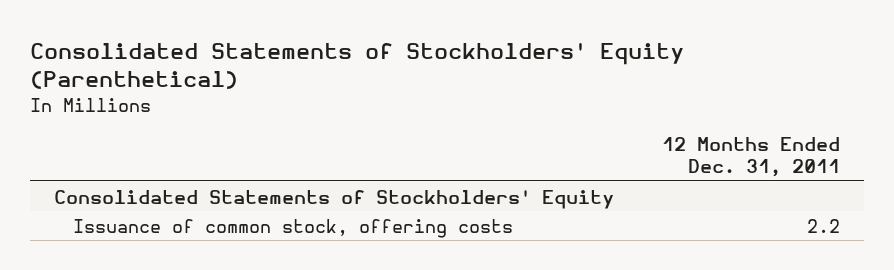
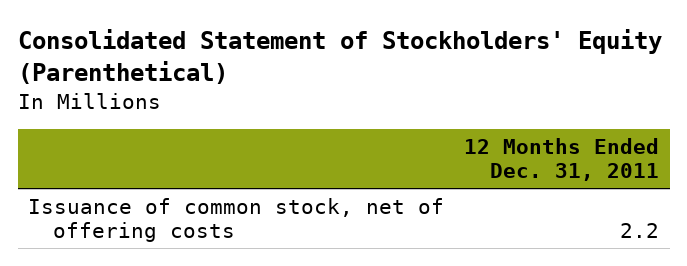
- Consolidated Statements of Stockholders' Equity (Parenthetical)
+ Consolidated Statement of Stockholders' Equity (Parenthetical)
- Consolidated Statements of Stockholders' Equity
- Issuance of common stock, offering costs | 2.2
+ Issuance of common stock, net of offering costs | 2.2

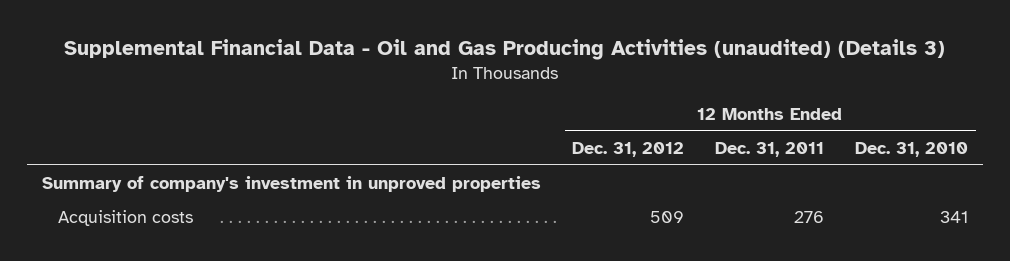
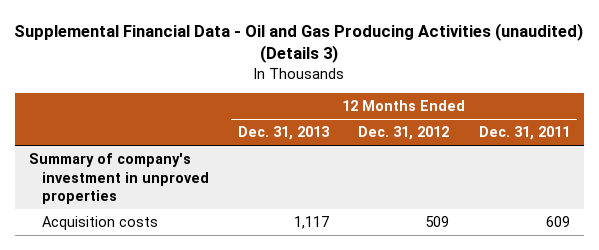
- | 12 Months Ended Dec. 31, 2012 | 12 Months Ended Dec. 31, 2011 | 12 Months Ended Dec. 31, 2010
+ | 12 Months Ended Dec. 31, 2013 | 12 Months Ended Dec. 31, 2012 | 12 Months Ended Dec. 31, 2011
- Acquisition costs | 509 | 276 | 341
+ Acquisition costs | 1,117 | 509 | 609

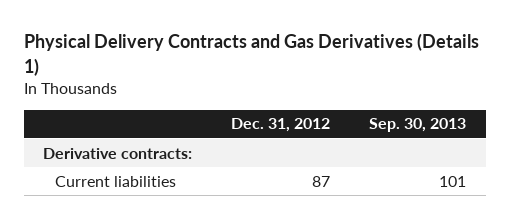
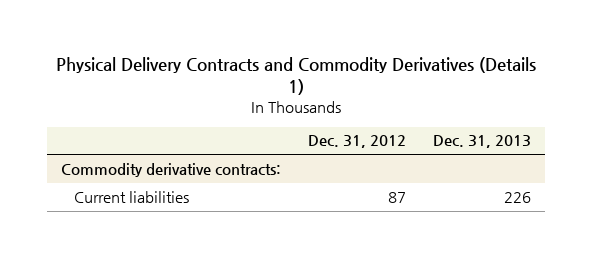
- Physical Delivery Contracts and Gas Derivatives (Details 1)
+ Physical Delivery Contracts and Commodity Derivatives (Details 1)
- | Dec. 31, 2012 | Sep. 30, 2013
+ | Dec. 31, 2012 | Dec. 31, 2013
- Derivative contracts:
+ Commodity derivative contracts:

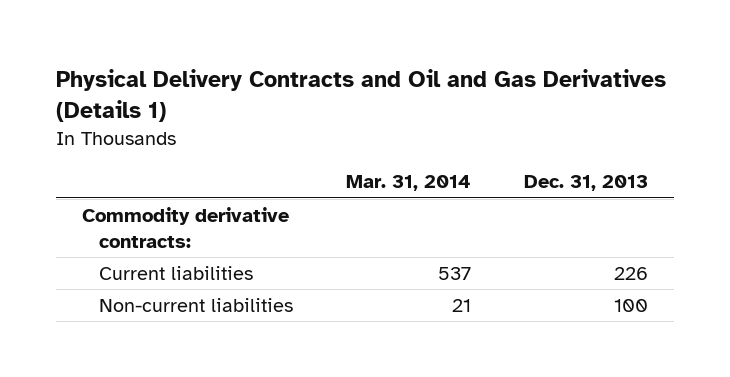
- Physical Delivery Contracts and Commodity Derivatives (Details 1)
+ Physical Delivery Contracts and Oil and Gas Derivatives (Details 1)
- | Dec. 31, 2012 | Dec. 31, 2013
+ | Mar. 31, 2014 | Dec. 31, 2013
+ Non-current liabilities | 21 | 100

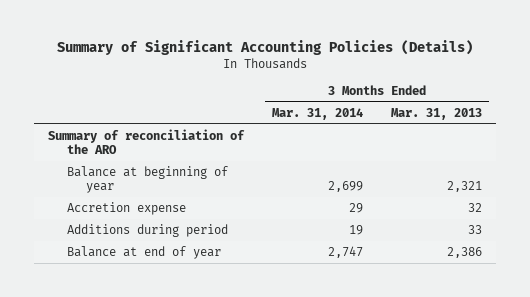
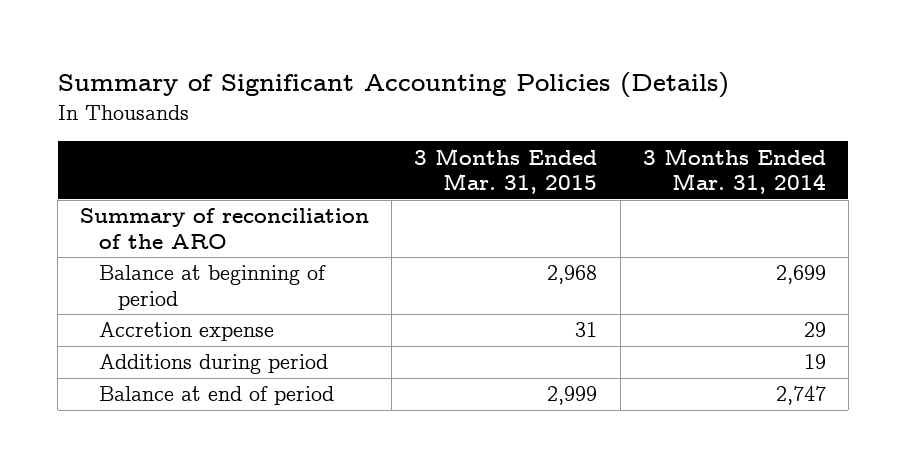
- | 3 Months Ended Mar. 31, 2014 | 3 Months Ended Mar. 31, 2013
+ | 3 Months Ended Mar. 31, 2015 | 3 Months Ended Mar. 31, 2014
- Balance at beginning of year | 2,699 | 2,321
+ Balance at beginning of period | 2,968 | 2,699
- Balance at end of year | 2,747 | 2,386
+ Balance at end of period | 2,999 | 2,747

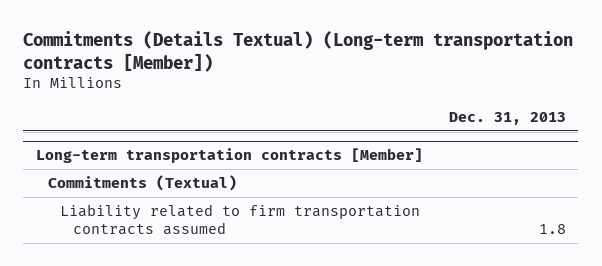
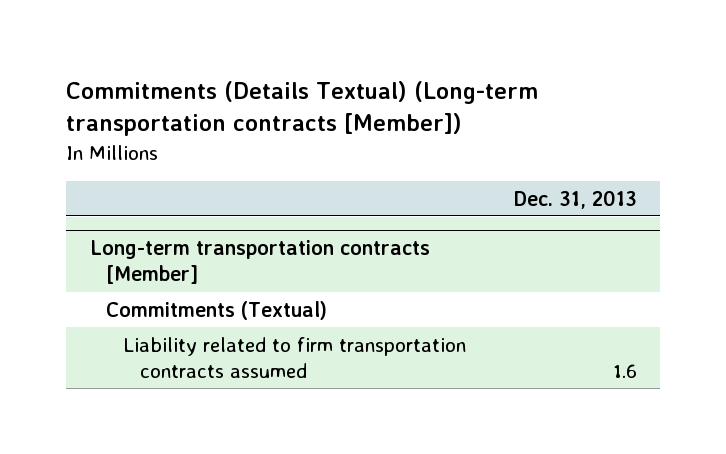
@ Long-term transportation contracts [Member]
- Liability related to firm transportation contracts assumed | 1.8
+ Liability related to firm transportation contracts assumed | 1.6

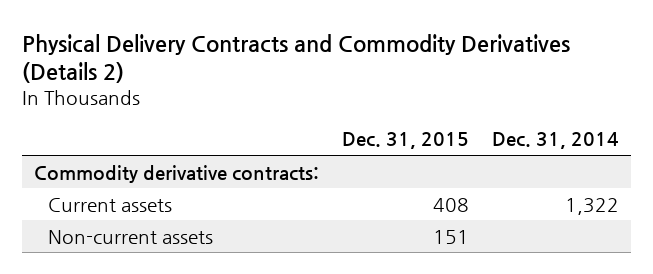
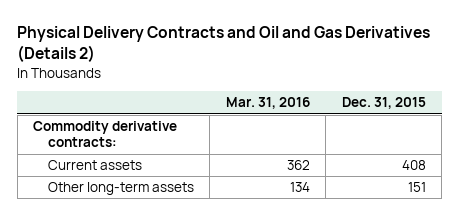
- Physical Delivery Contracts and Commodity Derivatives (Details 2)
+ Physical Delivery Contracts and Oil and Gas Derivatives (Details 2)
- | Dec. 31, 2015 | Dec. 31, 2014
+ | Mar. 31, 2016 | Dec. 31, 2015
- Non-current assets | 151 |
+ Other long-term assets | 134 | 151

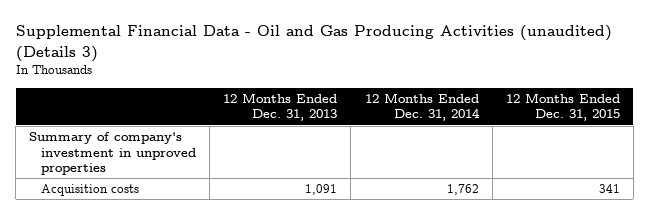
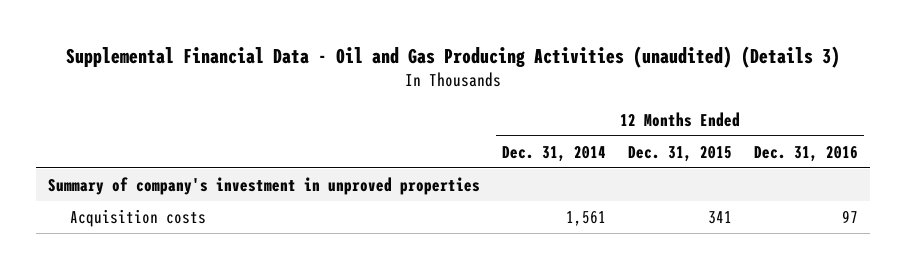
- | 12 Months Ended Dec. 31, 2013 | 12 Months Ended Dec. 31, 2014 | 12 Months Ended Dec. 31, 2015
+ | 12 Months Ended Dec. 31, 2014 | 12 Months Ended Dec. 31, 2015 | 12 Months Ended Dec. 31, 2016
- Acquisition costs | 1,091 | 1,762 | 341
+ Acquisition costs | 1,561 | 341 | 97

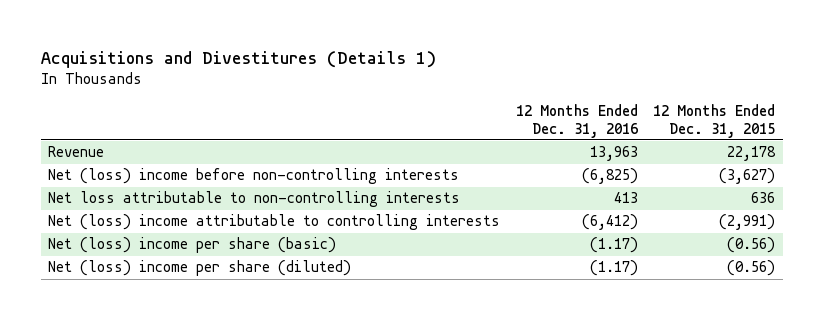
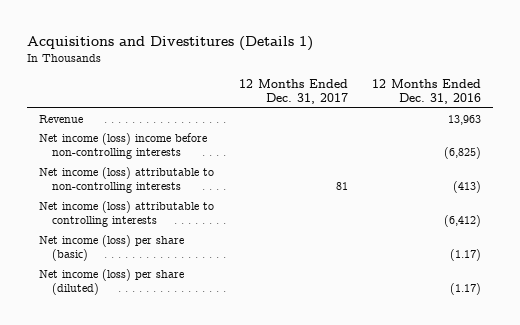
- | 12 Months Ended Dec. 31, 2016 | 12 Months Ended Dec. 31, 2015
+ | 12 Months Ended Dec. 31, 2017 | 12 Months Ended Dec. 31, 2016
- Net (loss) income before non-controlling interests | (6,825) | (3,627)
- Net loss attributable to non-controlling interests | 413 | 636
- Net (loss) income attributable to controlling interests | (6,412) | (2,991)
- Net (loss) income per share (basic) | (1.17) | (0.56)
- Net (loss) income per share (diluted) | (1.17) | (0.56)
+ Net income (loss) income before non-controlling interests | | (6,825)
+ Net income (loss) attributable to non-controlling interests | 81 | (413)
+ Net income (loss) attributable to controlling interests | | (6,412)
+ Net income (loss) per share (basic) | | (1.17)
+ Net income (loss) per share (diluted) | | (1.17)

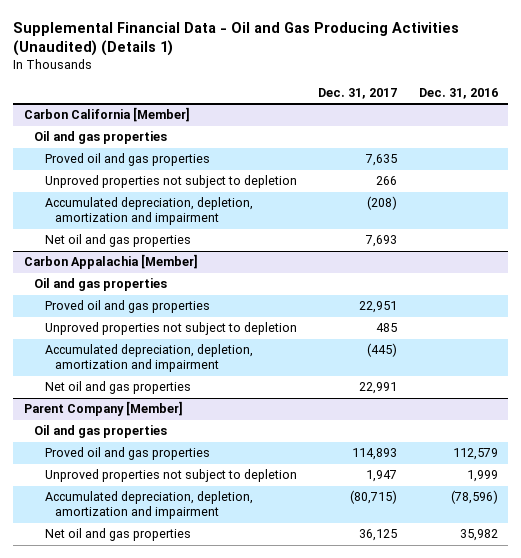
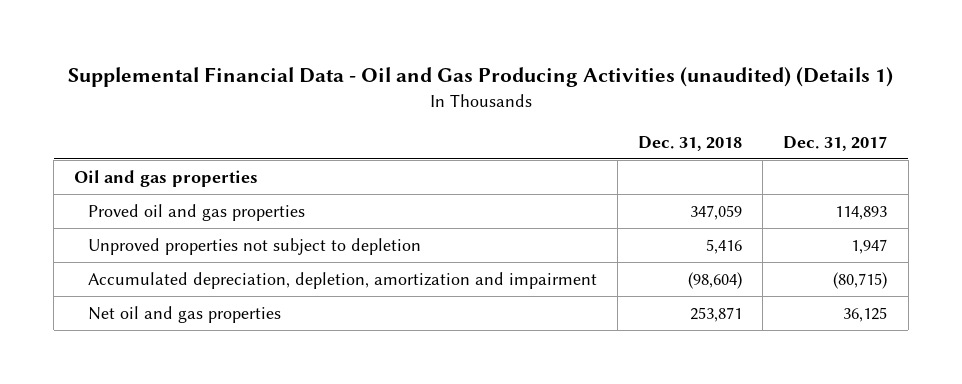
- Supplemental Financial Data - Oil and Gas Producing Activities (Unaudited) (Details 1)
+ Supplemental Financial Data - Oil and Gas Producing Activities (unaudited) (Details 1)
- | Dec. 31, 2017 | Dec. 31, 2016
+ | Dec. 31, 2018 | Dec. 31, 2017
- Carbon California [Member]
- Proved oil and gas properties | 7,635 |
- Unproved properties not subject to depletion | 266 |
- Accumulated depreciation, depletion, amortization and impairment | (208) |
- Net oil and gas properties | 7,693 |
- Carbon Appalachia [Member]
- Oil and gas properties
- Proved oil and gas properties | 22,951 |
- Unproved properties not subject to depletion | 485 |
- Accumulated depreciation, depletion, amortization and impairment | (445) |
- Net oil and gas properties | 22,991 |
- Parent Company [Member]
- Oil and gas properties

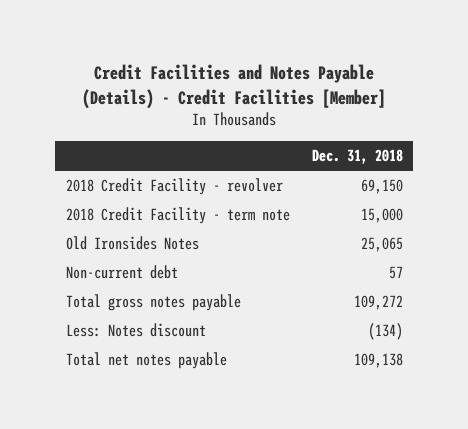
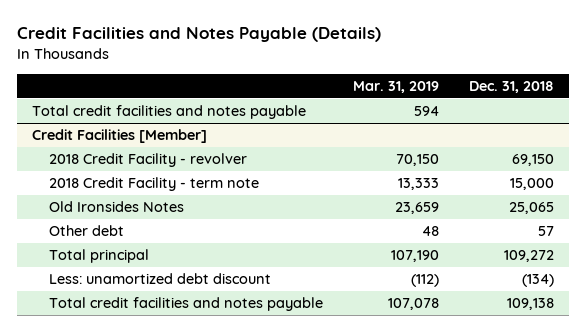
- Credit Facilities and Notes Payable (Details) - Credit Facilities [Member]
+ Credit Facilities and Notes Payable (Details)
- | Dec. 31, 2018
+ | Mar. 31, 2019 | Dec. 31, 2018
+ Total credit facilities and notes payable | 594 |
+ Credit Facilities [Member]
- Non-current debt | 57
- Total gross notes payable | 109,272
- Less: Notes discount | (134)
- Total net notes payable | 109,138
+ Other debt | 48 | 57
+ Total principal | 107,190 | 109,272
+ Less: unamortized debt discount | (112) | (134)
+ Total credit facilities and notes payable | 107,078 | 109,138

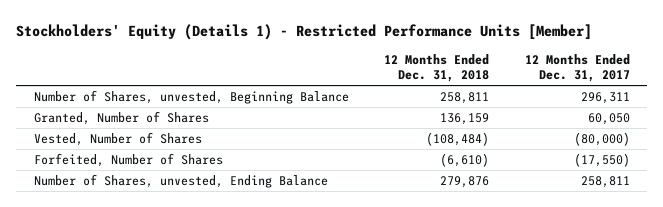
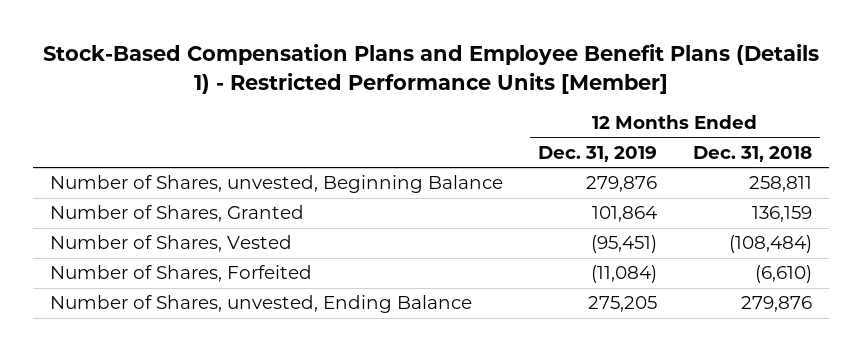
- Stockholders' Equity (Details 1) - Restricted Performance Units [Member]
+ Stock-Based Compensation Plans and Employee Benefit Plans (Details 1) - Restricted Performance Units [Member]
- | 12 Months Ended Dec. 31, 2018 | 12 Months Ended Dec. 31, 2017
+ | 12 Months Ended Dec. 31, 2019 | 12 Months Ended Dec. 31, 2018
- Granted, Number of Shares | 136,159 | 60,050
- Vested, Number of Shares | (108,484) | (80,000)
- Forfeited, Number of Shares | (6,610) | (17,550)
+ Number of Shares, Granted | 101,864 | 136,159
+ Number of Shares, Vested | (95,451) | (108,484)
+ Number of Shares, Forfeited | (11,084) | (6,610)

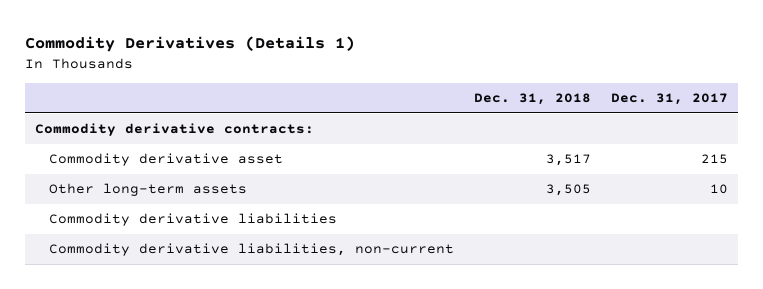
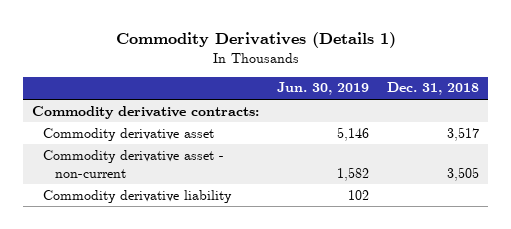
- | Dec. 31, 2018 | Dec. 31, 2017
+ | Jun. 30, 2019 | Dec. 31, 2018
- Other long-term assets | 3,505 | 10
- Commodity derivative liabilities
- Commodity derivative liabilities, non-current
+ Commodity derivative asset - non-current | 1,582 | 3,505
+ Commodity derivative liability | 102 |

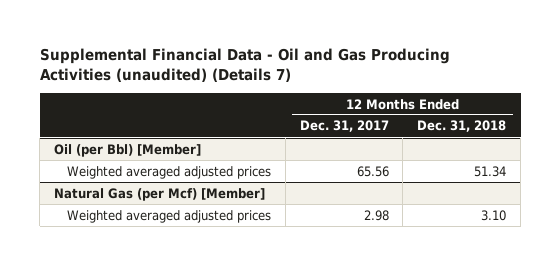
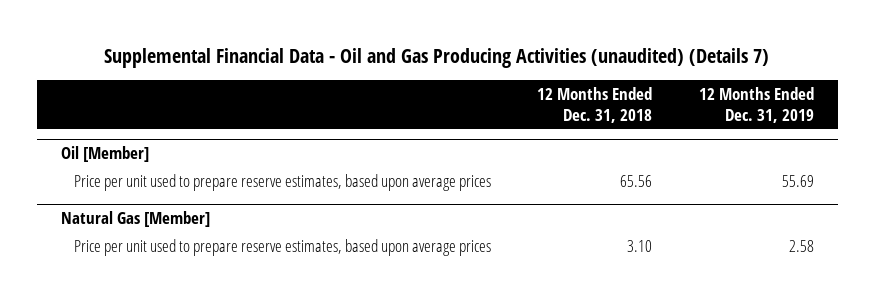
- | 12 Months Ended Dec. 31, 2017 | 12 Months Ended Dec. 31, 2018
+ | 12 Months Ended Dec. 31, 2018 | 12 Months Ended Dec. 31, 2019
- Oil (per Bbl) [Member]
- Weighted averaged adjusted prices | 65.56 | 51.34
- Natural Gas (per Mcf) [Member]
- Weighted averaged adjusted prices | 2.98 | 3.10
+ Oil [Member]
+ Price per unit used to prepare reserve estimates, based upon average prices | 65.56 | 55.69
+ Natural Gas [Member]
+ Price per unit used to prepare reserve estimates, based upon average prices | 3.10 | 2.58

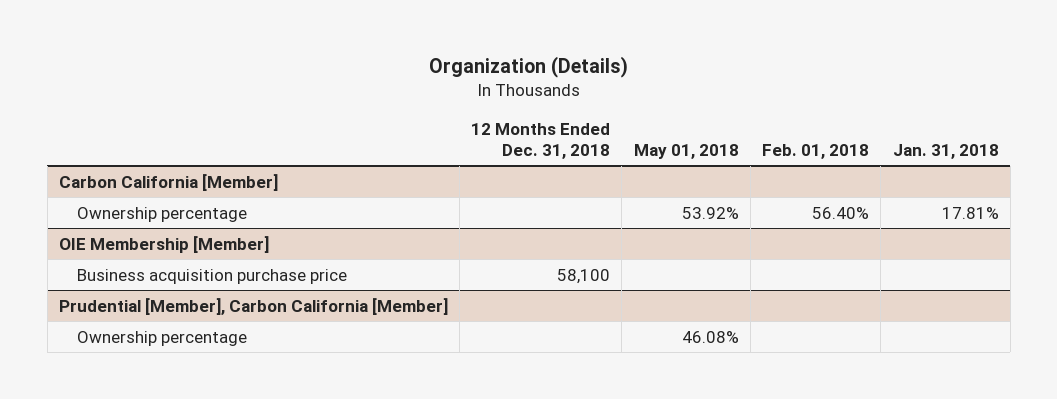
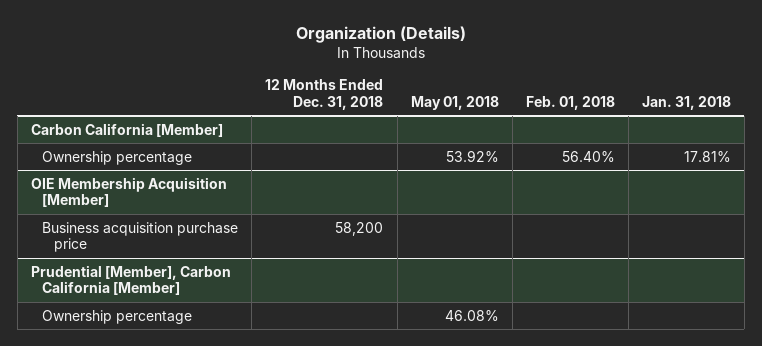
- OIE Membership [Member]
- Business acquisition purchase price | 58,100 | | |
+ OIE Membership Acquisition [Member]
+ Business acquisition purchase price | 58,200 | | |

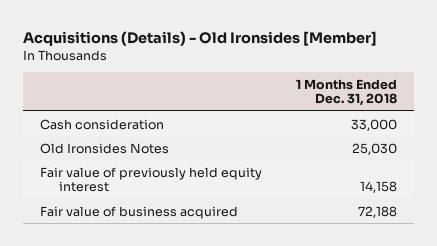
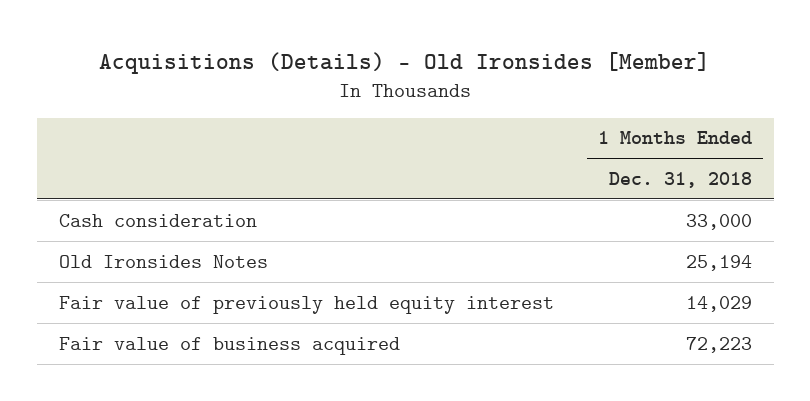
- Old Ironsides Notes | 25,030
- Fair value of previously held equity interest | 14,158
- Fair value of business acquired | 72,188
+ Old Ironsides Notes | 25,194
+ Fair value of previously held equity interest | 14,029
+ Fair value of business acquired | 72,223

